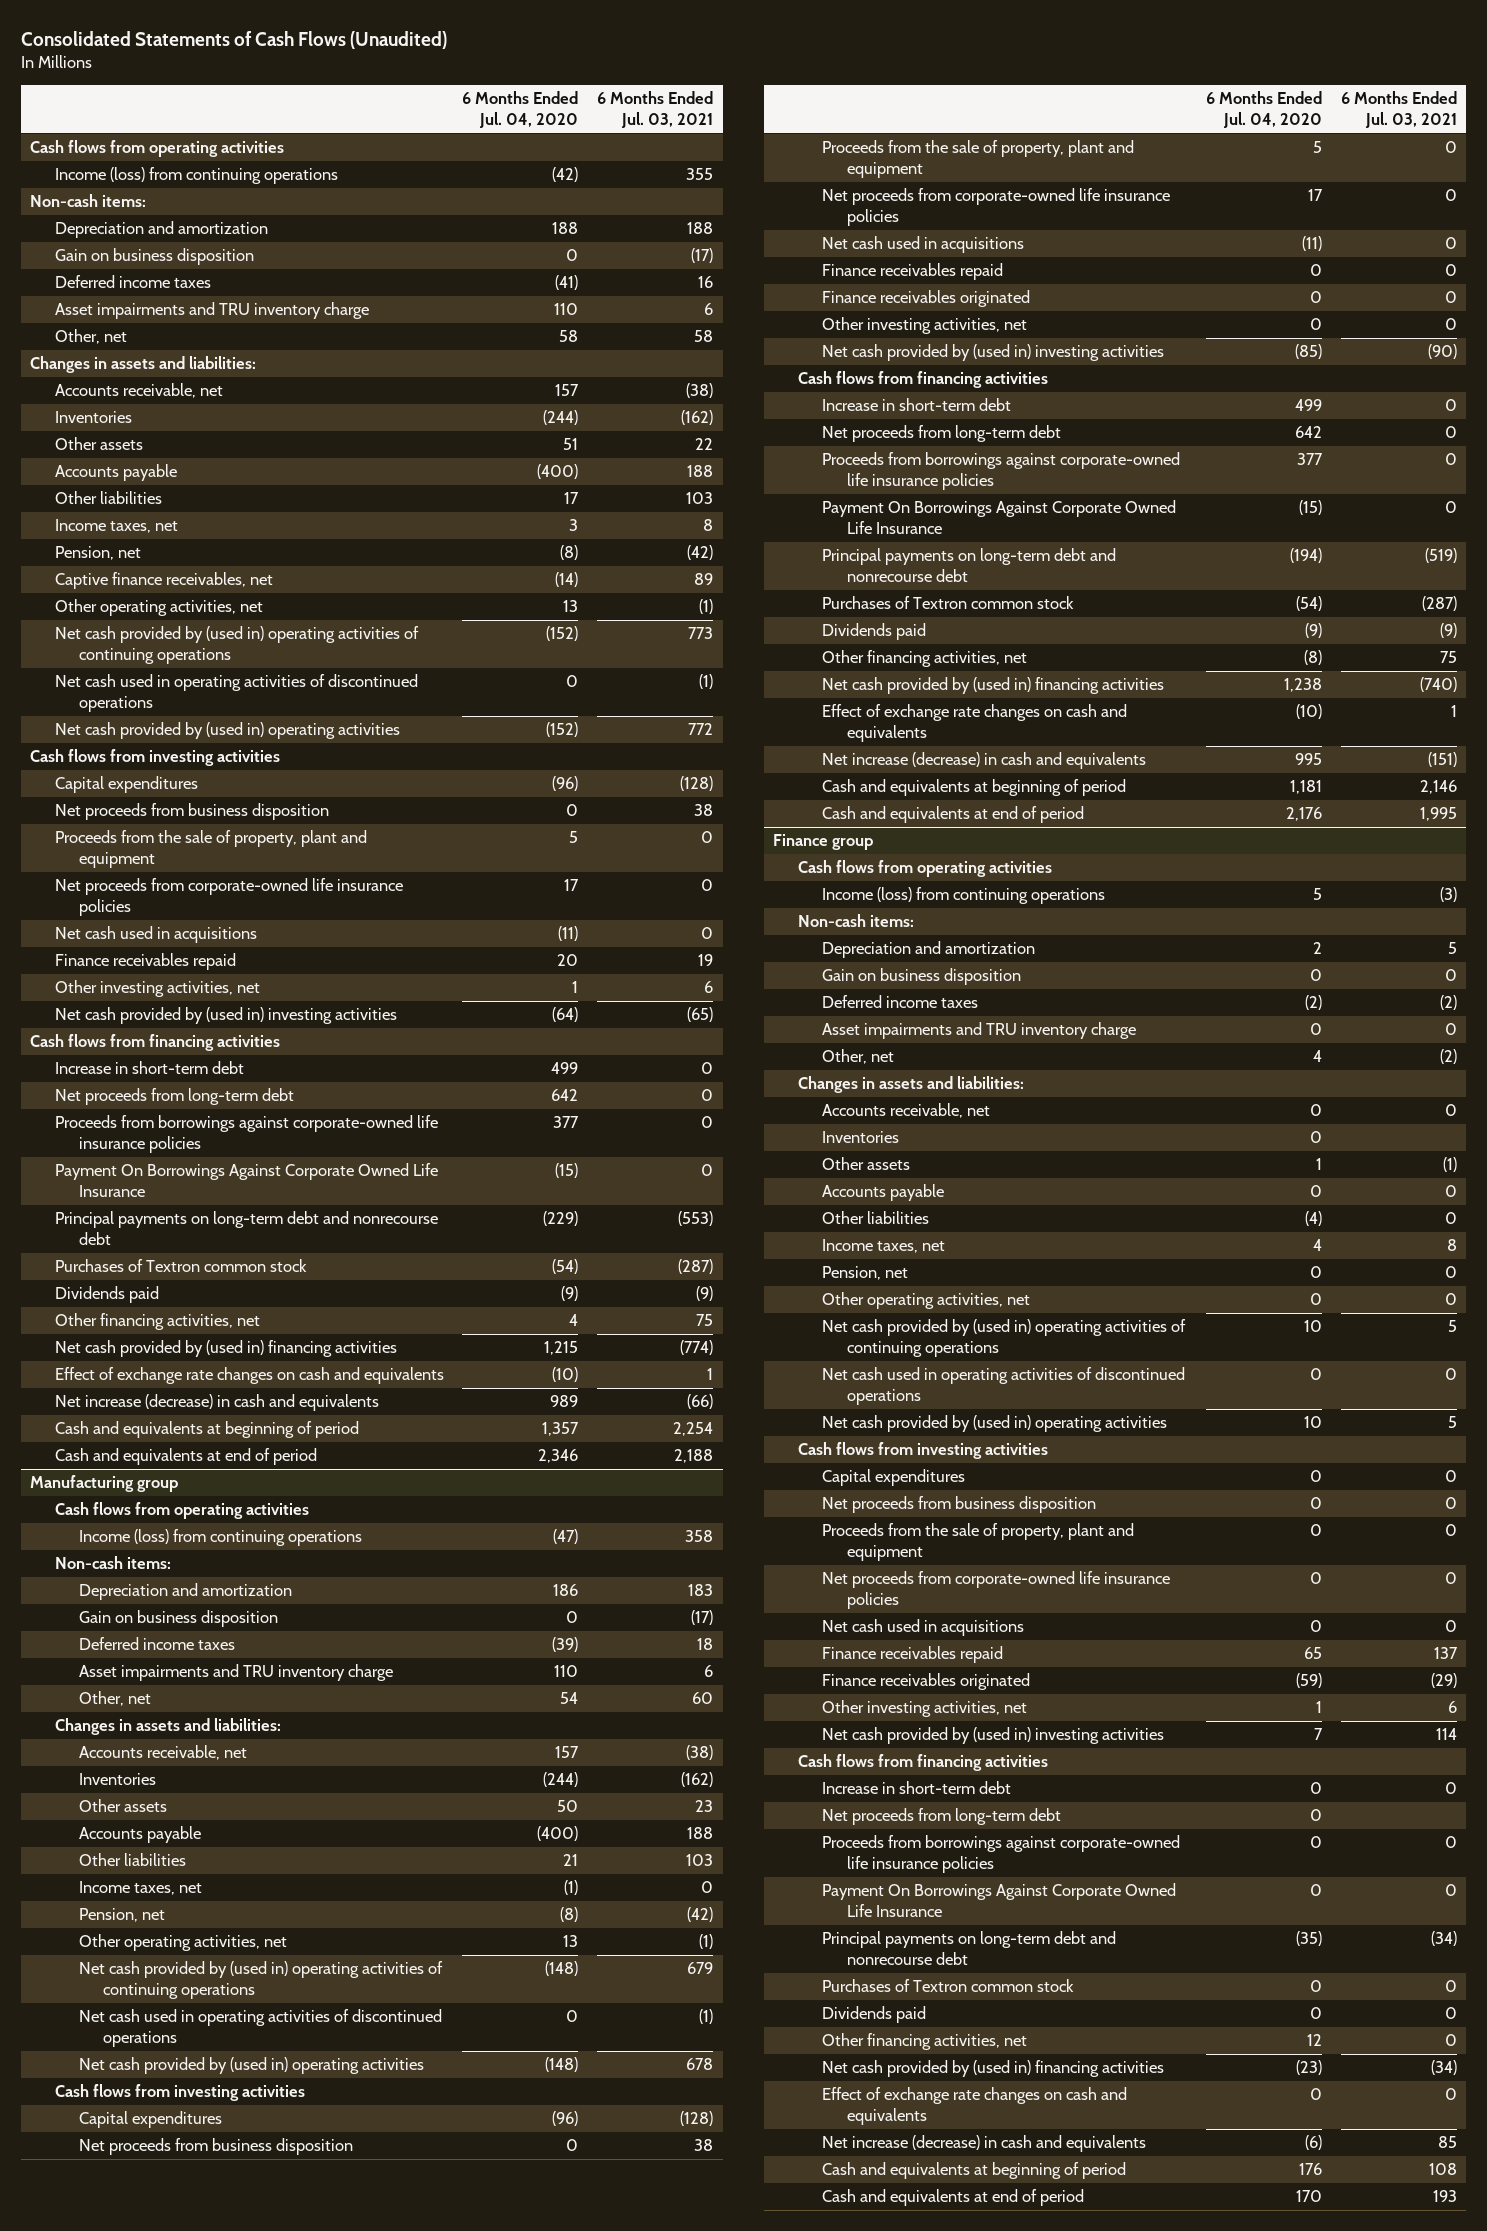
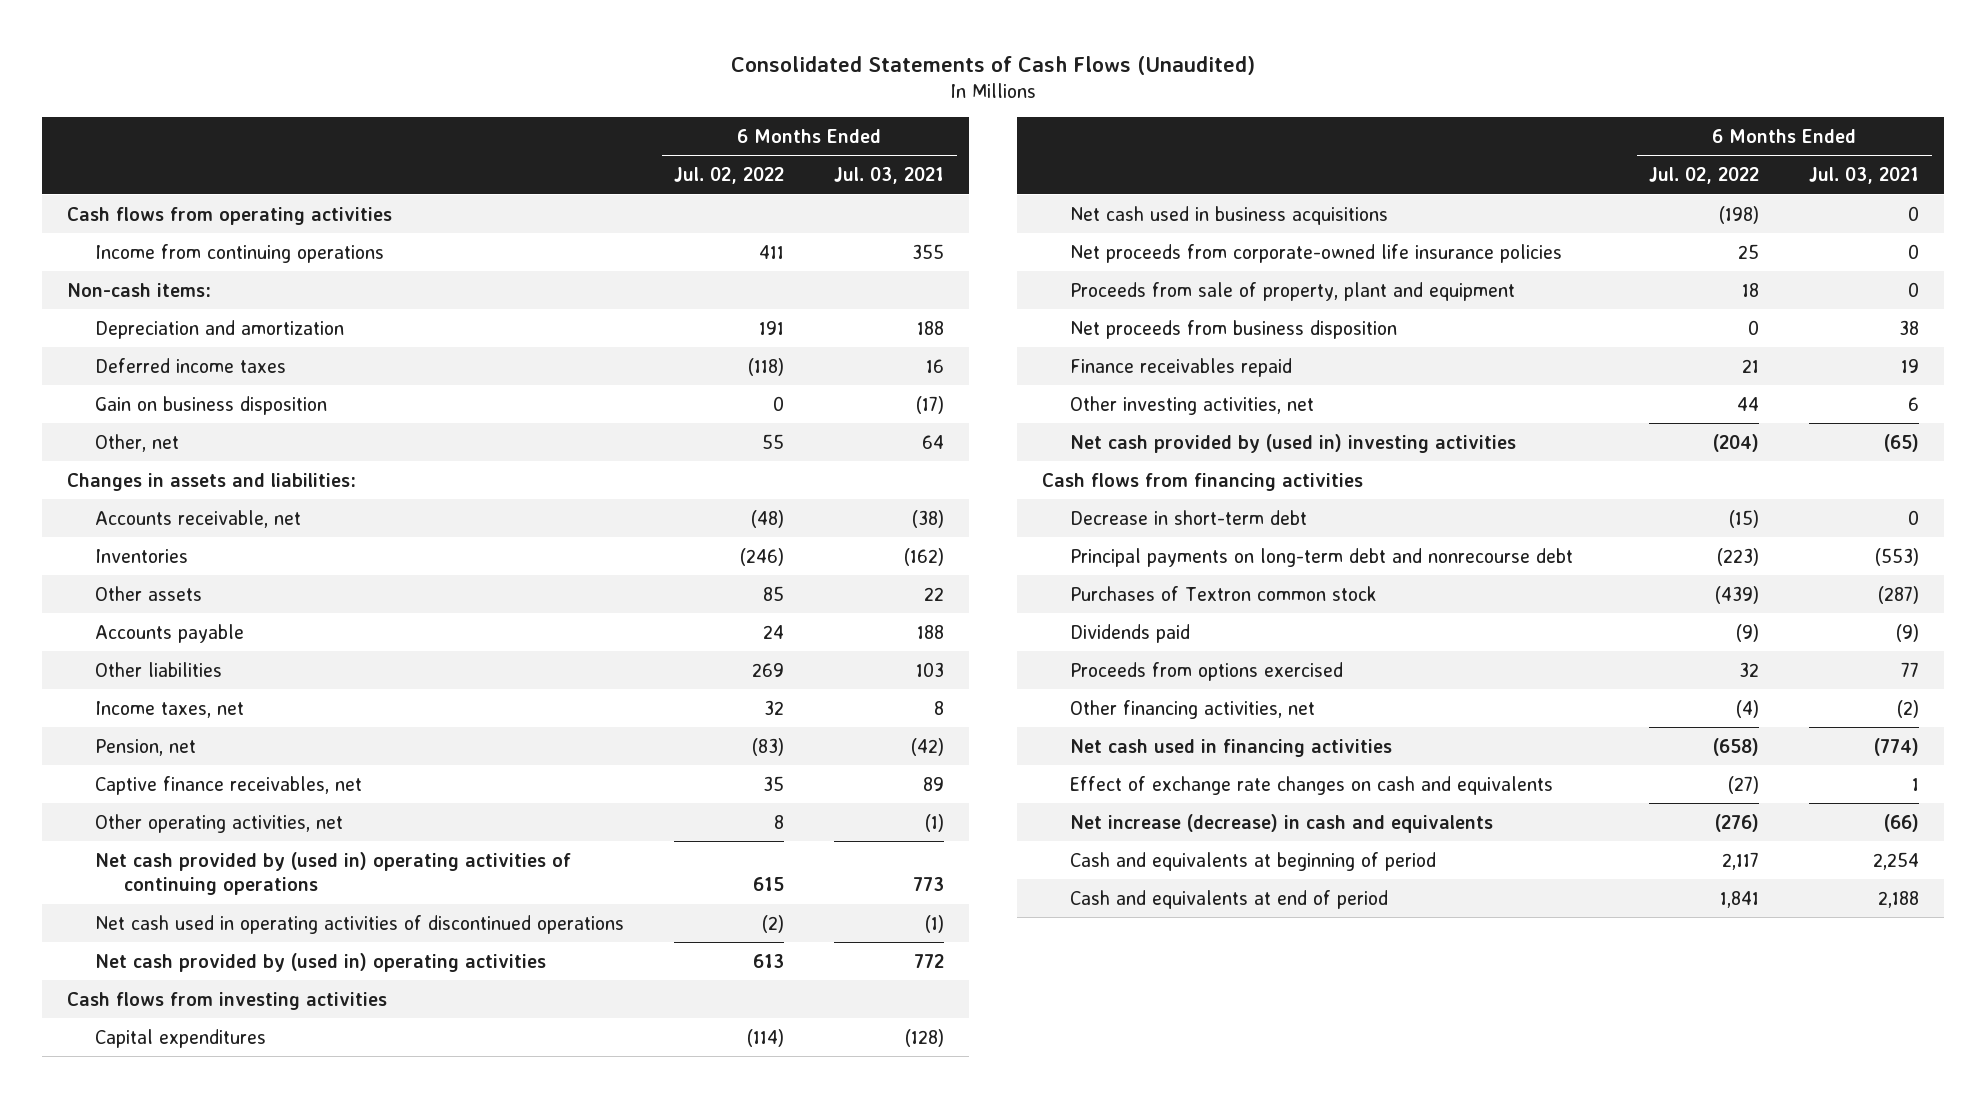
- | 6 Months Ended Jul. 04, 2020 | 6 Months Ended Jul. 03, 2021
+ | 6 Months Ended Jul. 02, 2022 | 6 Months Ended Jul. 03, 2021
- Income (loss) from continuing operations | (42) | 355
+ Income from continuing operations | 411 | 355
- Asset impairments and TRU inventory charge | 110 | 6
- Other, net | 58 | 58
moved down: Gain on business disposition | 0 | (17)
+ Other, net | 55 | 64
- Proceeds from the sale of property, plant and equipment | 5 | 0
+ Net cash used in business acquisitions | (198) | 0
- Net cash used in acquisitions | (11) | 0
+ Proceeds from sale of property, plant and equipment | 18 | 0
moved down: Net proceeds from business disposition | 0 | 38
- Increase in short-term debt | 499 | 0
- Net proceeds from long-term debt | 642 | 0
- Proceeds from borrowings against corporate-owned life insurance policies | 377 | 0
- Payment On Borrowings Against Corporate Owned Life Insurance | (15) | 0
+ Decrease in short-term debt | (15) | 0
- Other financing activities, net | 4 | 75
- Net cash provided by (used in) financing activities | 1,215 | (774)
+ Proceeds from options exercised | 32 | 77
+ Other financing activities, net | (4) | (2)
+ Net cash used in financing activities | (658) | (774)
- Manufacturing group
- Cash flows from operating activities
- Income (loss) from continuing operations | (47) | 358
- Non-cash items:
- Depreciation and amortization | 186 | 183
- Gain on business disposition | 0 | (17)
- Deferred income taxes | (39) | 18
- Asset impairments and TRU inventory charge | 110 | 6
- Other, net | 54 | 60
- Changes in assets and liabilities:
- Accounts receivable, net | 157 | (38)
- Inventories | (244) | (162)
- Other assets | 50 | 23
- Accounts payable | (400) | 188
- Other liabilities | 21 | 103
- Income taxes, net | (1) | 0
- Pension, net | (8) | (42)
- Other operating activities, net | 13 | (1)
- Net cash provided by (used in) operating activities of continuing operations | (148) | 679
- Net cash used in operating activities of discontinued operations | 0 | (1)
- Net cash provided by (used in) operating activities | (148) | 678
- Cash flows from investing activities
- Capital expenditures | (96) | (128)
- Net proceeds from business disposition | 0 | 38
- Proceeds from the sale of property, plant and equipment | 5 | 0
- Net proceeds from corporate-owned life insurance policies | 17 | 0
- Net cash used in acquisitions | (11) | 0
- Finance receivables repaid | 0 | 0
- Finance receivables originated | 0 | 0
- Other investing activities, net | 0 | 0
- Net cash provided by (used in) investing activities | (85) | (90)
- Cash flows from financing activities
- Increase in short-term debt | 499 | 0
- Net proceeds from long-term debt | 642 | 0
- Proceeds from borrowings against corporate-owned life insurance policies | 377 | 0
- Payment On Borrowings Against Corporate Owned Life Insurance | (15) | 0
- Principal payments on long-term debt and nonrecourse debt | (194) | (519)
- Purchases of Textron common stock | (54) | (287)
- Dividends paid | (9) | (9)
- Other financing activities, net | (8) | 75
- Net cash provided by (used in) financing activities | 1,238 | (740)
- Effect of exchange rate changes on cash and equivalents | (10) | 1
- Net increase (decrease) in cash and equivalents | 995 | (151)
- Cash and equivalents at beginning of period | 1,181 | 2,146
- Cash and equivalents at end of period | 2,176 | 1,995
- Finance group
- Cash flows from operating activities
- Income (loss) from continuing operations | 5 | (3)
- Non-cash items:
- Depreciation and amortization | 2 | 5
- Gain on business disposition | 0 | 0
- Deferred income taxes | (2) | (2)
- Asset impairments and TRU inventory charge | 0 | 0
- Other, net | 4 | (2)
- Changes in assets and liabilities:
- Accounts receivable, net | 0 | 0
- Inventories | 0 |
- Other assets | 1 | (1)
- Accounts payable | 0 | 0
- Other liabilities | (4) | 0
- Income taxes, net | 4 | 8
- Pension, net | 0 | 0
- Other operating activities, net | 0 | 0
- Net cash provided by (used in) operating activities of continuing operations | 10 | 5
- Net cash used in operating activities of discontinued operations | 0 | 0
- Net cash provided by (used in) operating activities | 10 | 5
- Cash flows from investing activities
- Capital expenditures | 0 | 0
- Net proceeds from business disposition | 0 | 0
- Proceeds from the sale of property, plant and equipment | 0 | 0
- Net proceeds from corporate-owned life insurance policies | 0 | 0
- Net cash used in acquisitions | 0 | 0
- Finance receivables repaid | 65 | 137
- Finance receivables originated | (59) | (29)
- Other investing activities, net | 1 | 6
- Net cash provided by (used in) investing activities | 7 | 114
- Cash flows from financing activities
- Increase in short-term debt | 0 | 0
- Net proceeds from long-term debt | 0 |
- Proceeds from borrowings against corporate-owned life insurance policies | 0 | 0
- Payment On Borrowings Against Corporate Owned Life Insurance | 0 | 0
- Principal payments on long-term debt and nonrecourse debt | (35) | (34)
- Purchases of Textron common stock | 0 | 0
- Dividends paid | 0 | 0
- Other financing activities, net | 12 | 0
- Net cash provided by (used in) financing activities | (23) | (34)
- Effect of exchange rate changes on cash and equivalents | 0 | 0
- Net increase (decrease) in cash and equivalents | (6) | 85
- Cash and equivalents at beginning of period | 176 | 108
- Cash and equivalents at end of period | 170 | 193

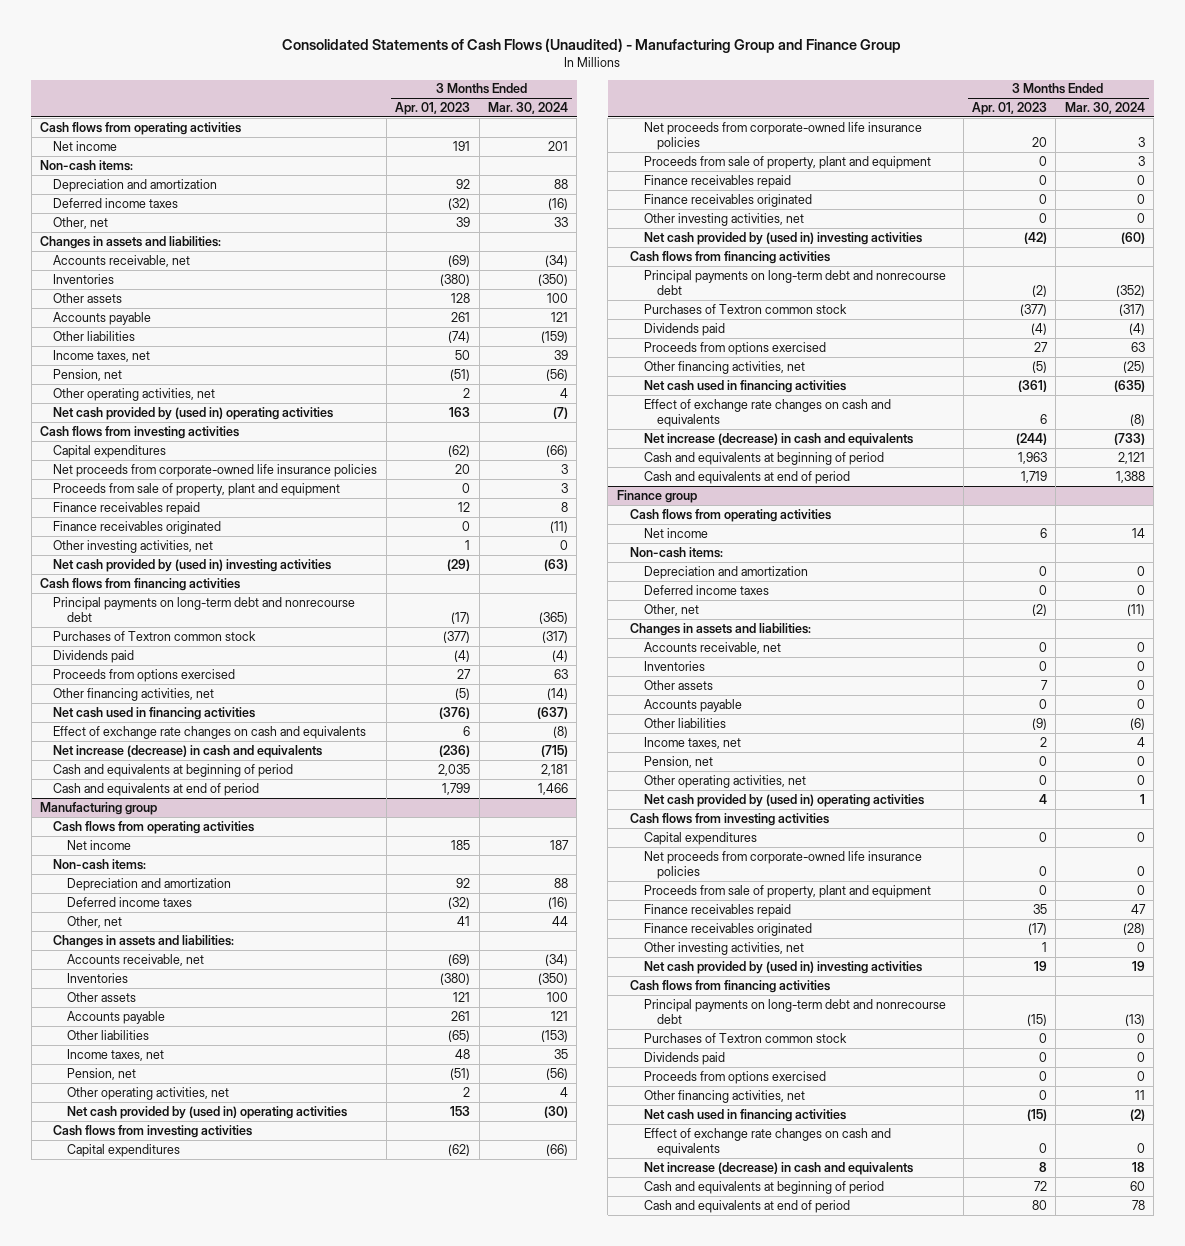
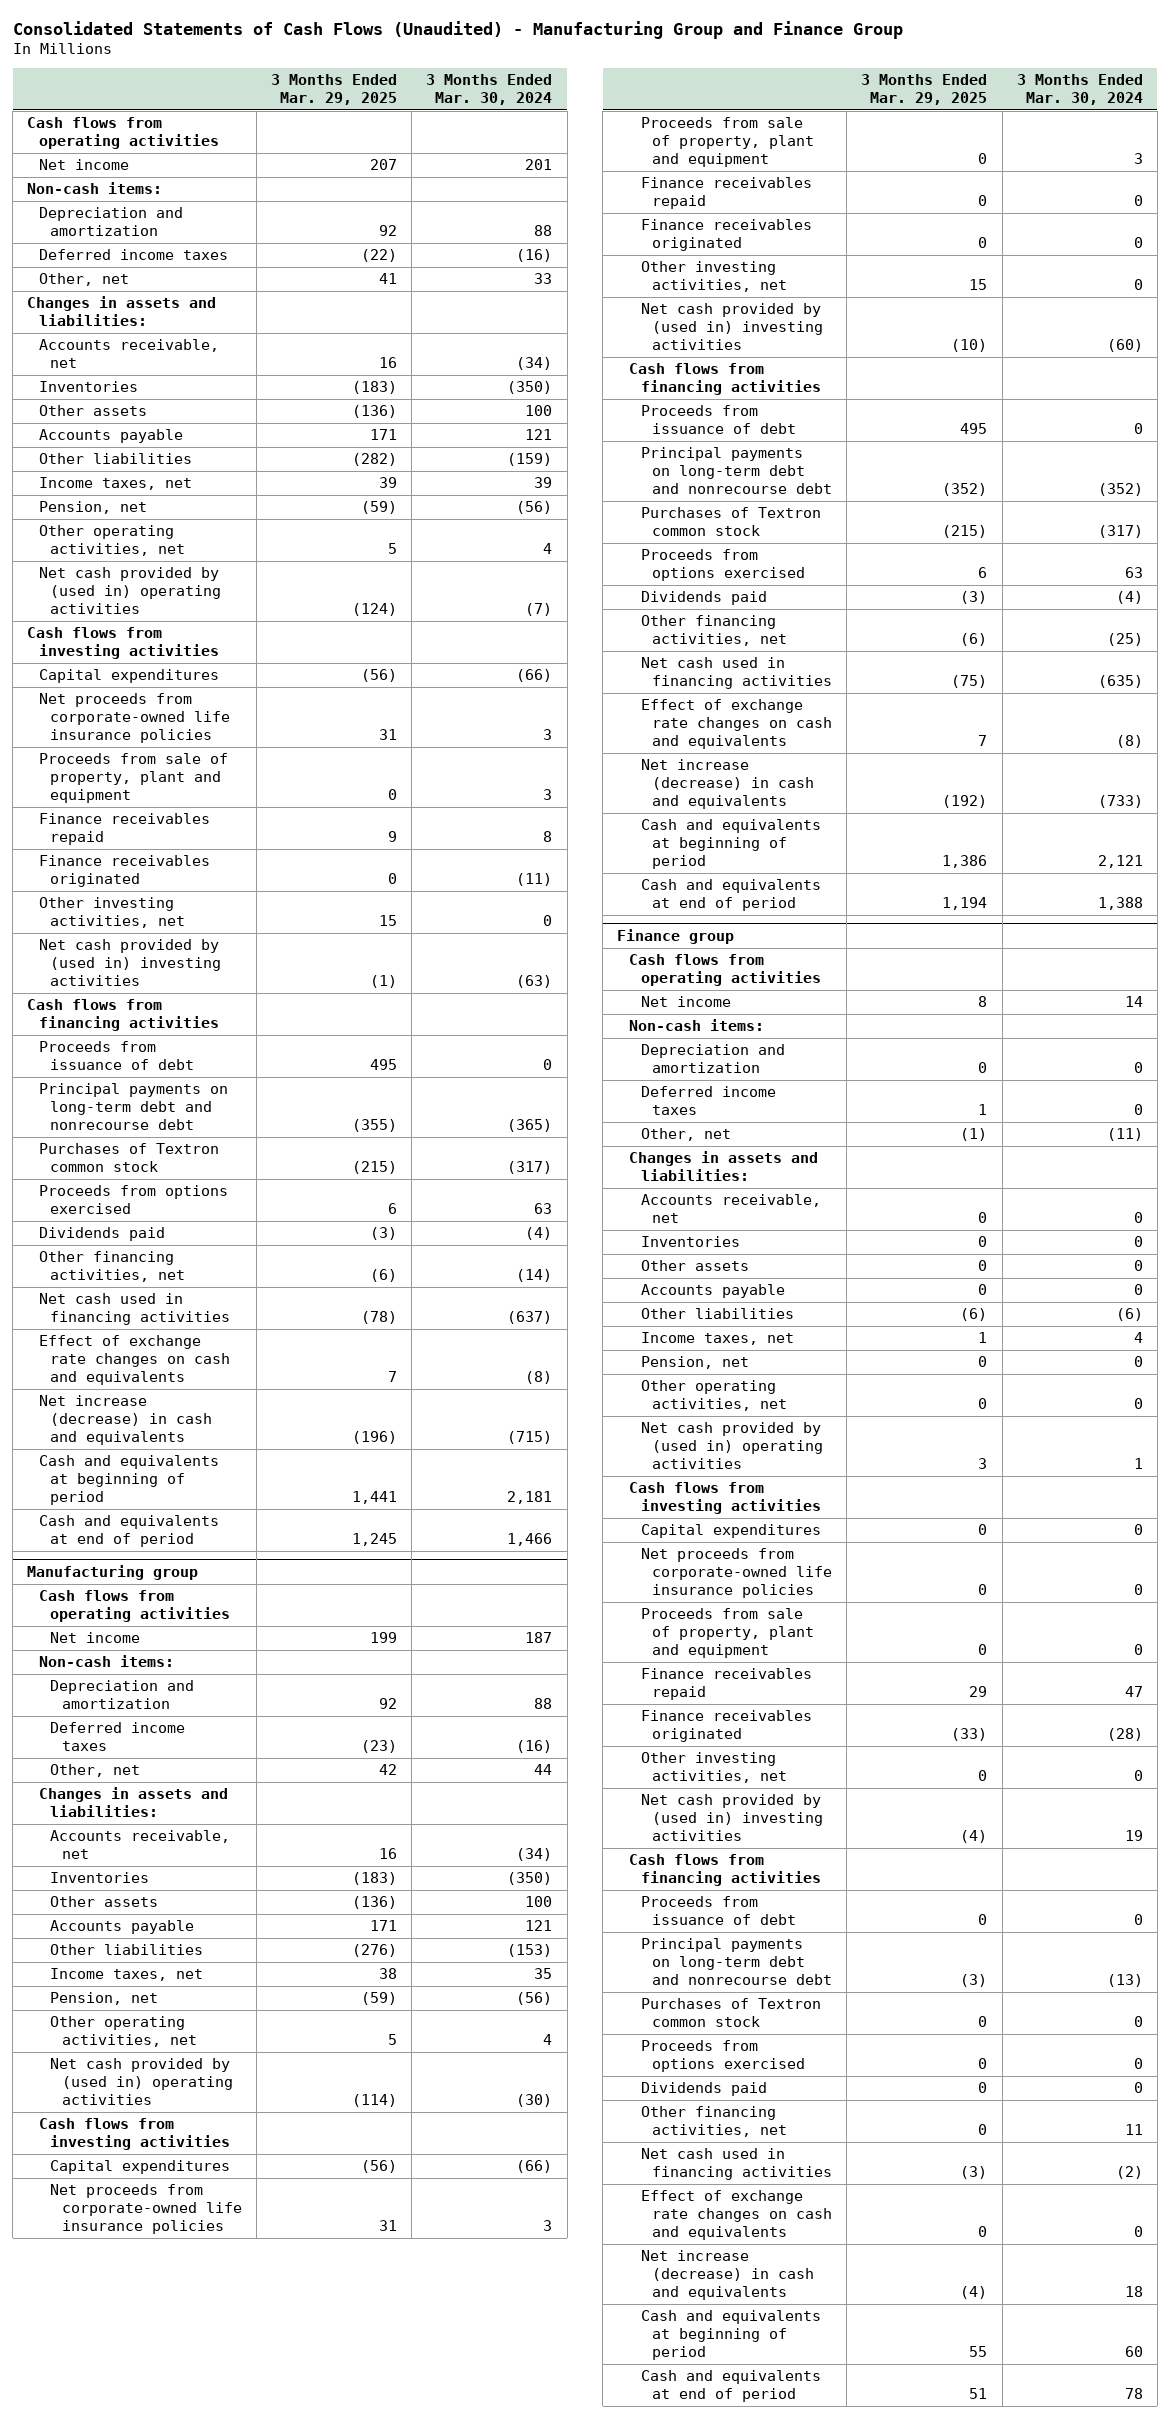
- | 3 Months Ended Apr. 01, 2023 | 3 Months Ended Mar. 30, 2024
+ | 3 Months Ended Mar. 29, 2025 | 3 Months Ended Mar. 30, 2024
+ Proceeds from issuance of debt | 495 | 0
moved down: Dividends paid | (3) | (4)
@ Manufacturing group
+ Proceeds from issuance of debt | 495 | 0
moved down: Dividends paid | (3) | (4)
@ Finance group
+ Proceeds from issuance of debt | 0 | 0
moved down: Dividends paid | 0 | 0

